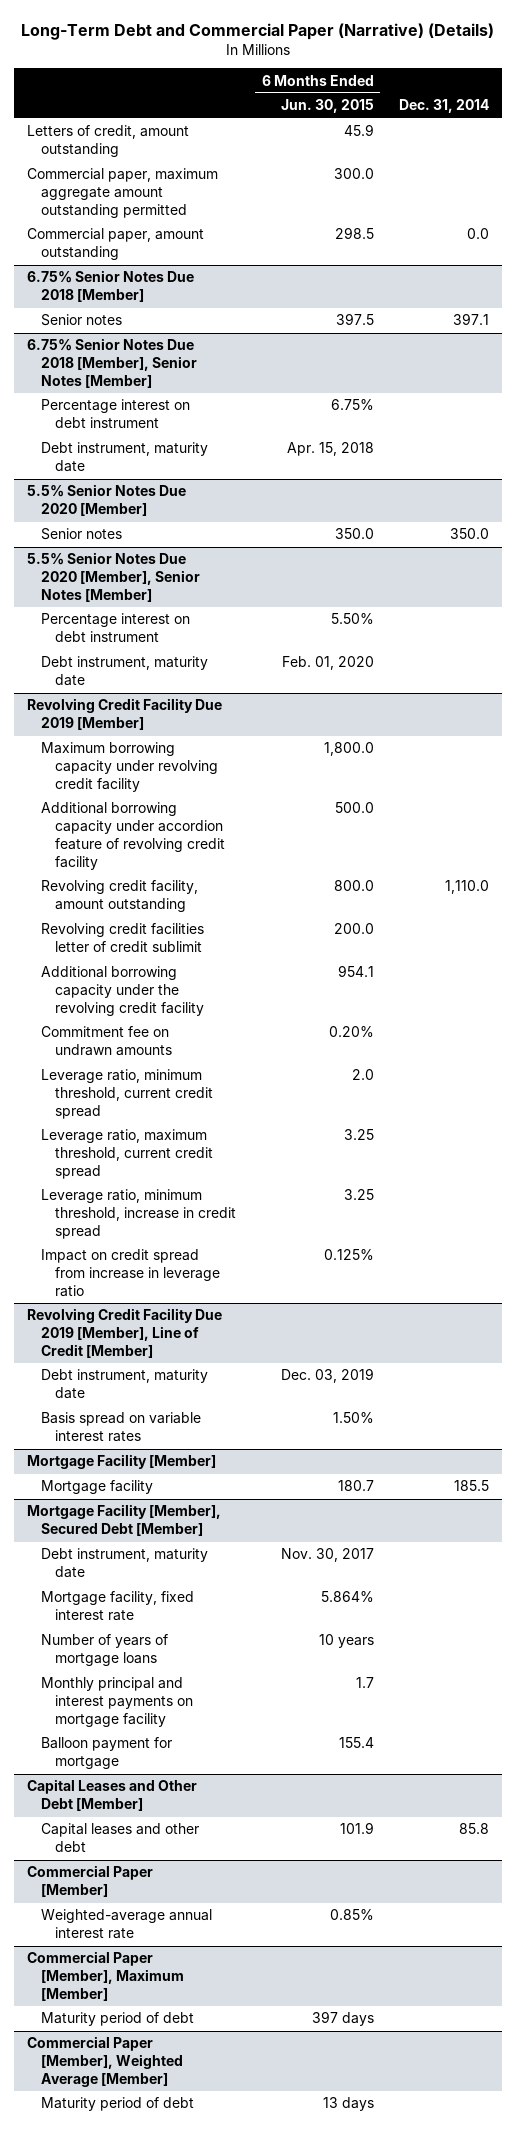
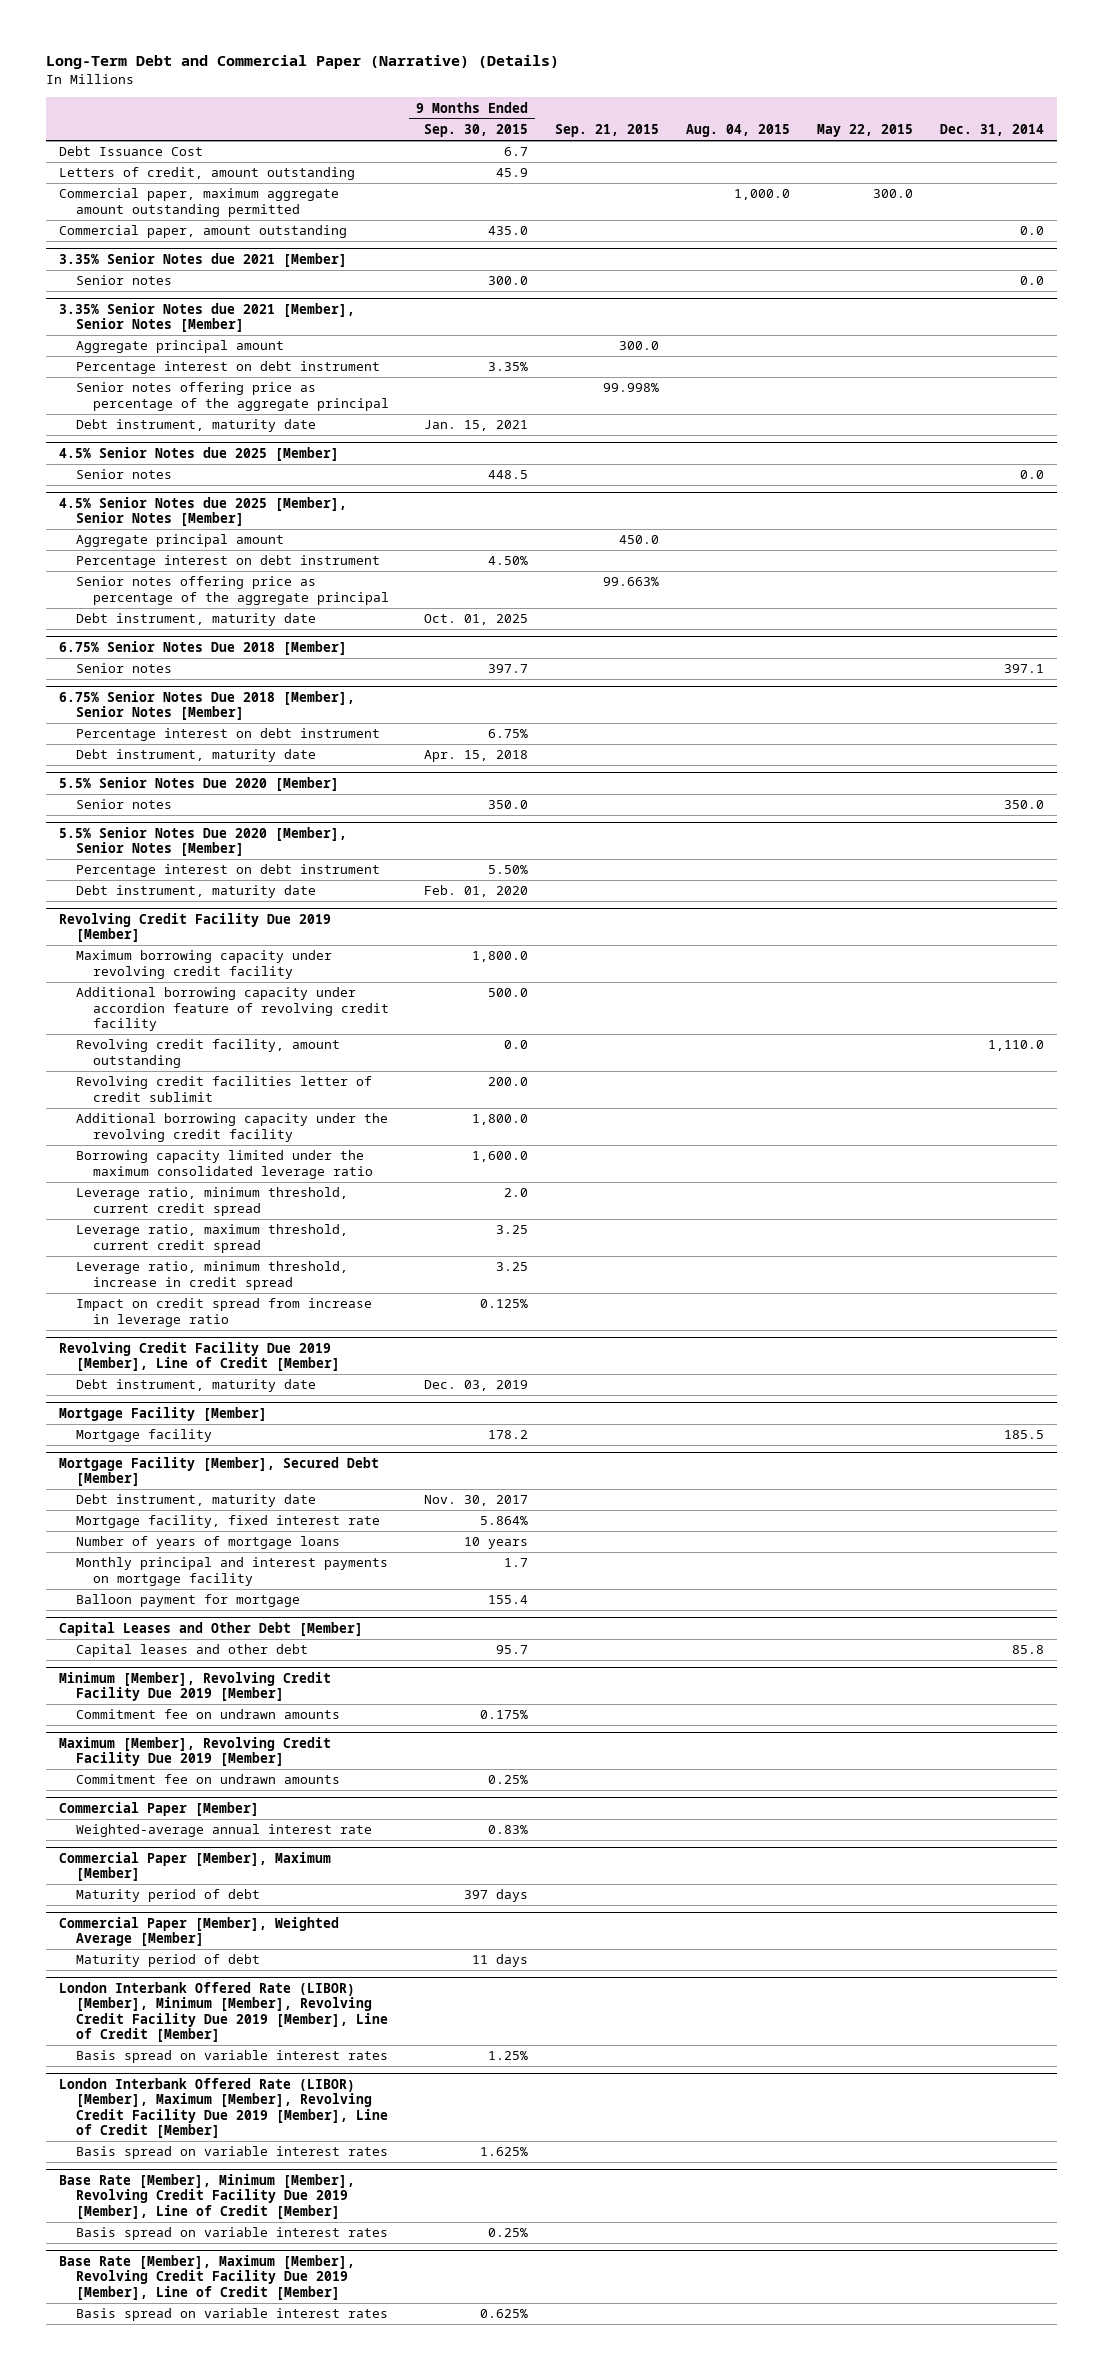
- | 6 Months Ended Jun. 30, 2015 | Dec. 31, 2014
+ | 9 Months Ended Sep. 30, 2015 | Sep. 21, 2015 | Aug. 04, 2015 | May 22, 2015 | Dec. 31, 2014
+ Debt Issuance Cost | 6.7 | | | |
+ 3.35% Senior Notes due 2021 [Member]
+ Senior notes | 300.0 | | | | 0.0
+ 3.35% Senior Notes due 2021 [Member], Senior Notes [Member]
+ Aggregate principal amount | | 300.0 | | |
+ Percentage interest on debt instrument | 3.35% | | | |
+ Senior notes offering price as percentage of the aggregate principal | | 99.998% | | |
+ Debt instrument, maturity date | Jan. 15, 2021 | | | |
+ 4.5% Senior Notes due 2025 [Member]
+ Senior notes | 448.5 | | | | 0.0
+ 4.5% Senior Notes due 2025 [Member], Senior Notes [Member]
+ Aggregate principal amount | | 450.0 | | |
+ Percentage interest on debt instrument | 4.50% | | | |
+ Senior notes offering price as percentage of the aggregate principal | | 99.663% | | |
+ Debt instrument, maturity date | Oct. 01, 2025 | | | |
@ Revolving Credit Facility Due 2019 [Member]
- Commitment fee on undrawn amounts | 0.20% |
+ Borrowing capacity limited under the maximum consolidated leverage ratio | 1,600.0 | | | |
@ Revolving Credit Facility Due 2019 [Member], Line of Credit [Member]
- Basis spread on variable interest rates | 1.50% |
+ Minimum [Member], Revolving Credit Facility Due 2019 [Member]
+ Commitment fee on undrawn amounts | 0.175% | | | |
+ Maximum [Member], Revolving Credit Facility Due 2019 [Member]
+ Commitment fee on undrawn amounts | 0.25% | | | |
+ London Interbank Offered Rate (LIBOR) [Member], Minimum [Member], Revolving Credit Facility Due 2019 [Member], Line of Credit [Member]
+ Basis spread on variable interest rates | 1.25% | | | |
+ London Interbank Offered Rate (LIBOR) [Member], Maximum [Member], Revolving Credit Facility Due 2019 [Member], Line of Credit [Member]
+ Basis spread on variable interest rates | 1.625% | | | |
+ Base Rate [Member], Minimum [Member], Revolving Credit Facility Due 2019 [Member], Line of Credit [Member]
+ Basis spread on variable interest rates | 0.25% | | | |
+ Base Rate [Member], Maximum [Member], Revolving Credit Facility Due 2019 [Member], Line of Credit [Member]
+ Basis spread on variable interest rates | 0.625% | | | |

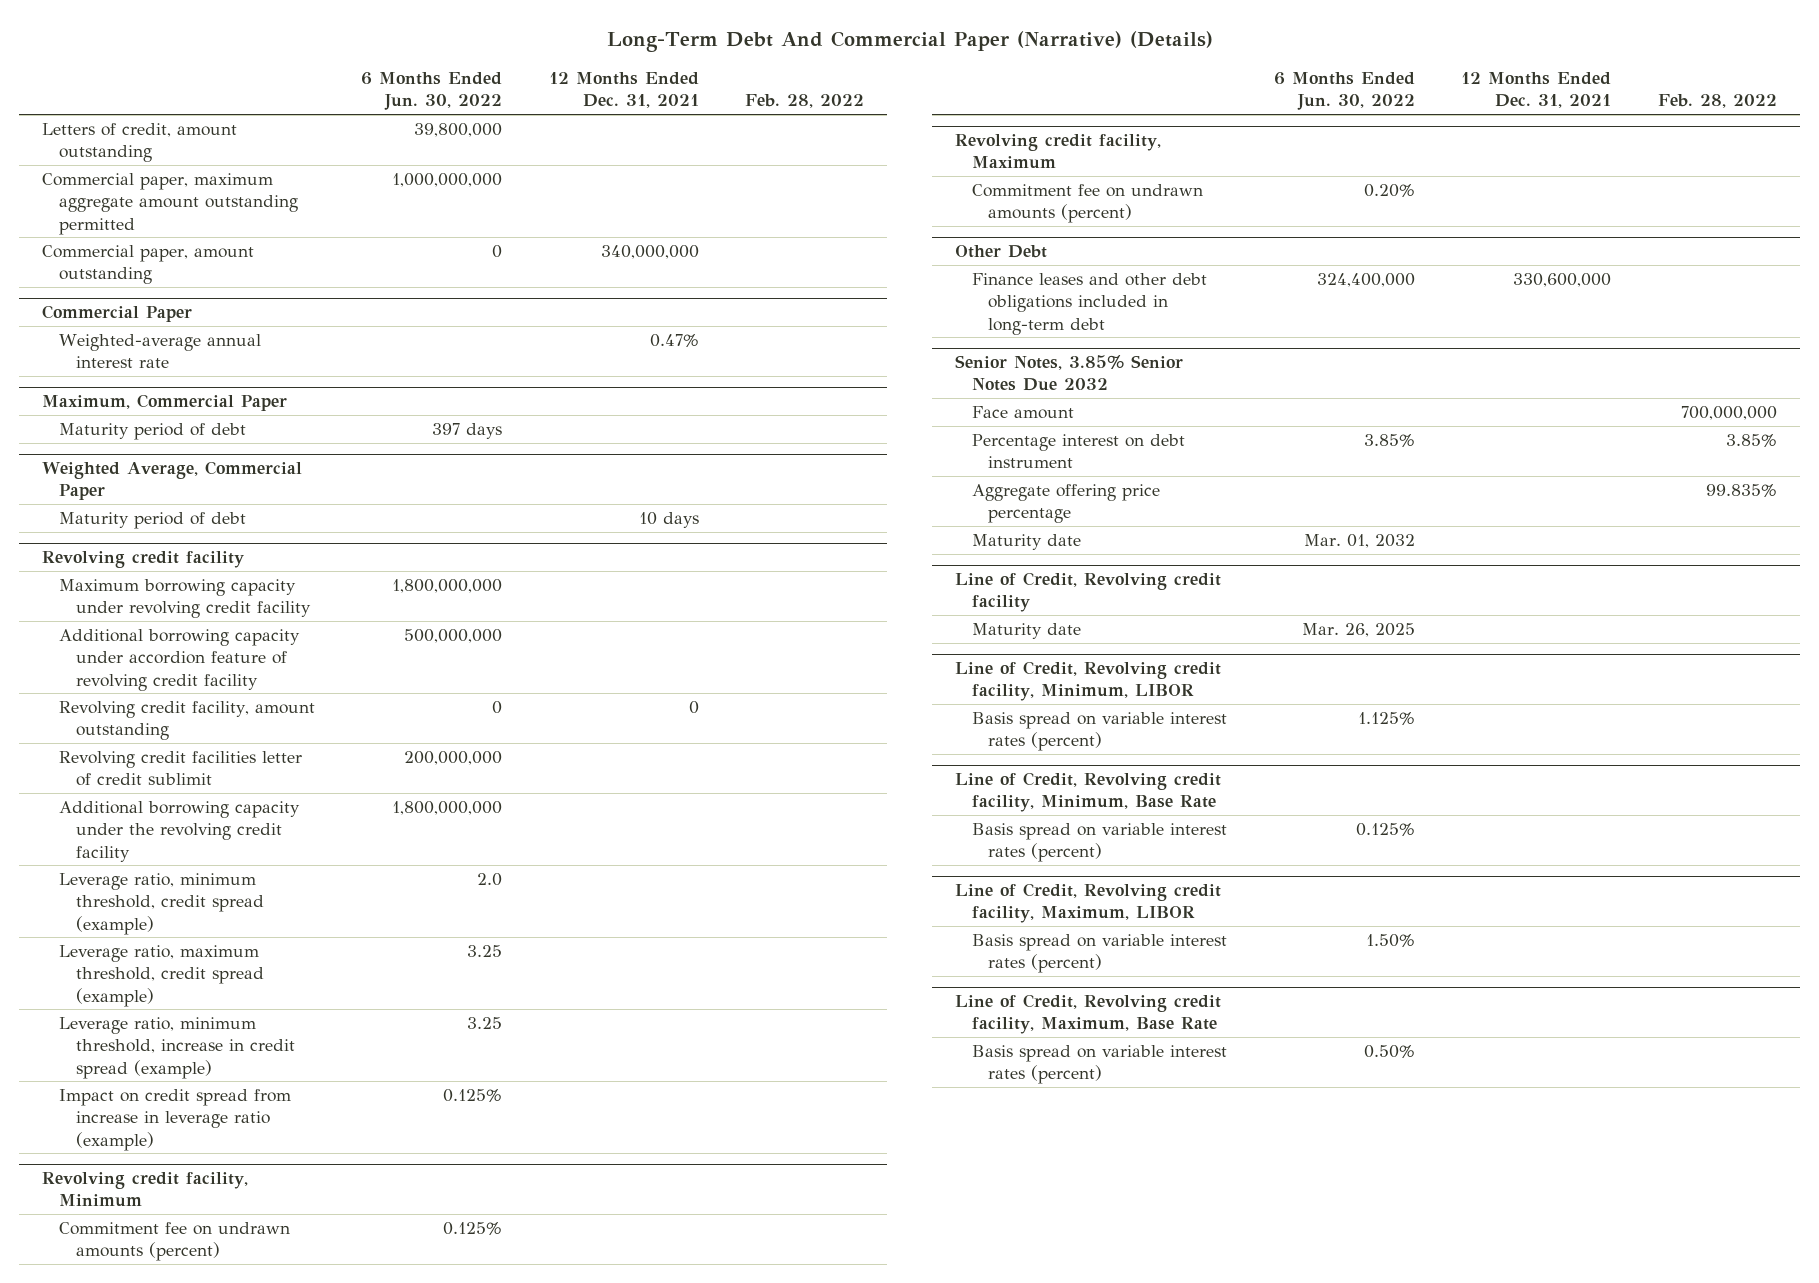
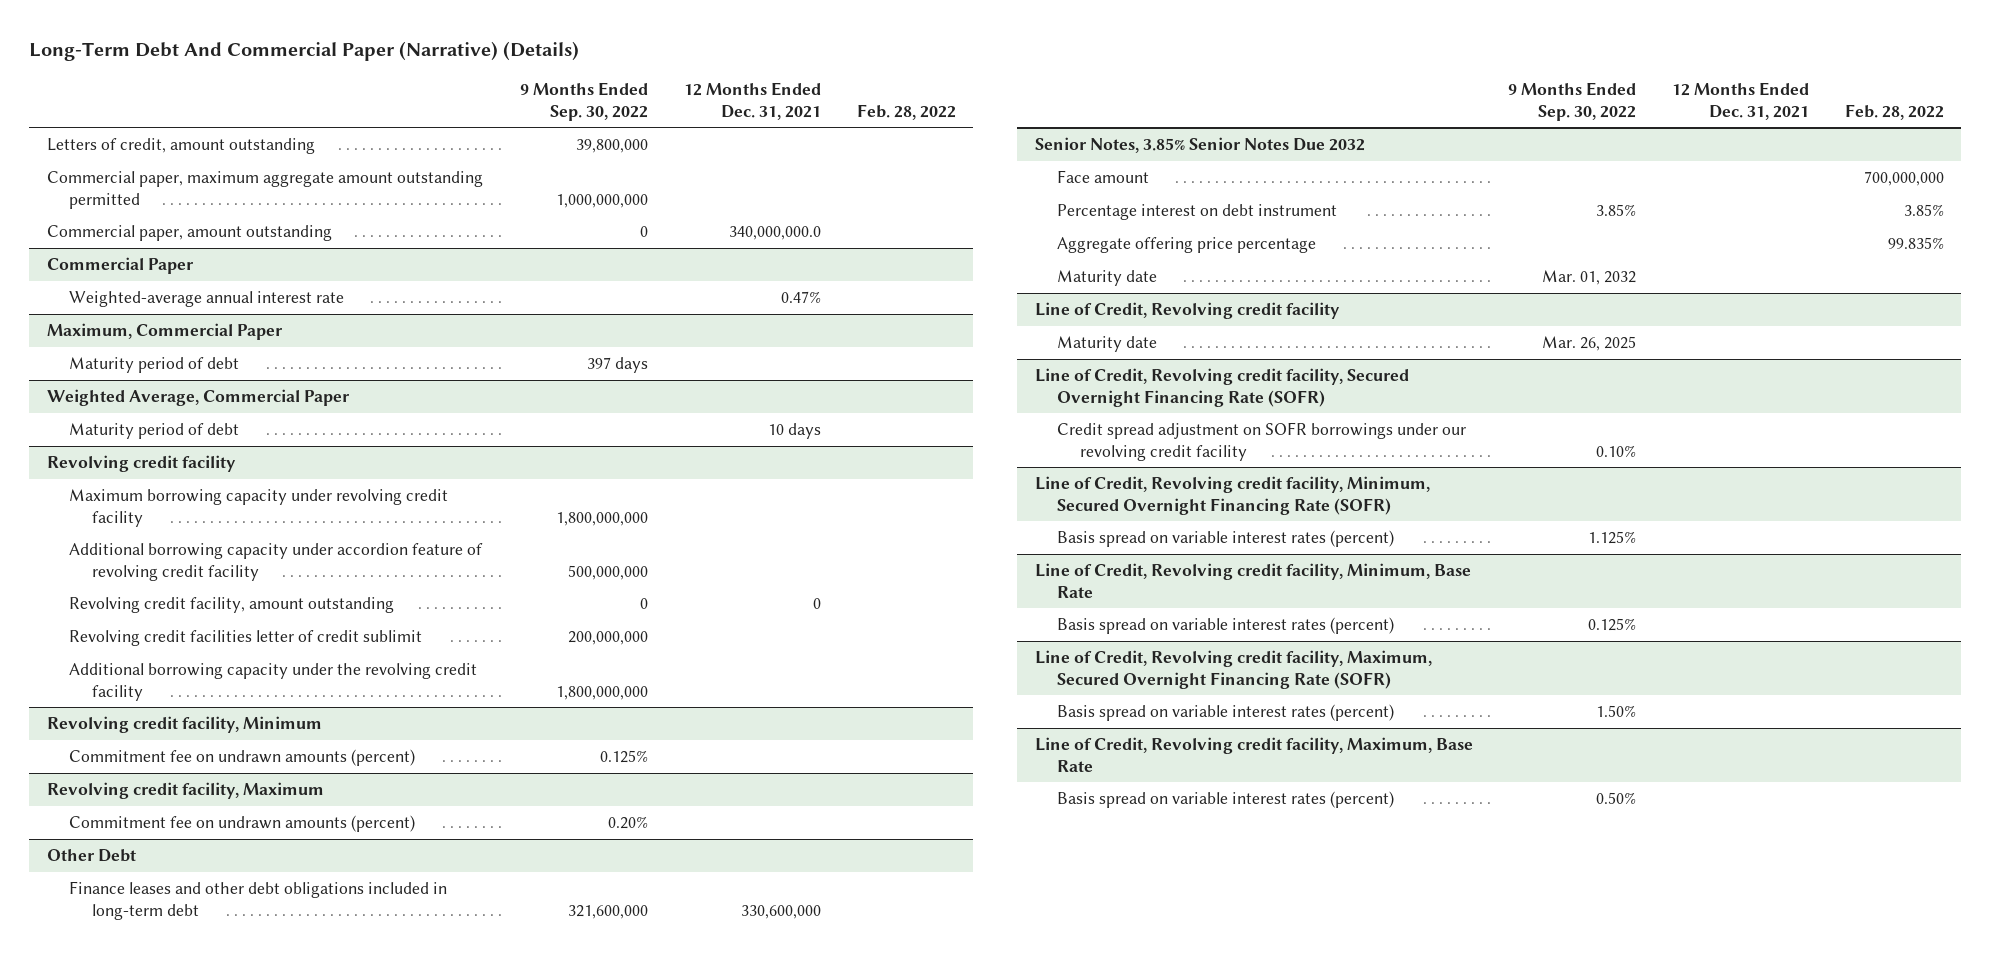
- | 6 Months Ended Jun. 30, 2022 | 12 Months Ended Dec. 31, 2021 | Feb. 28, 2022
+ | 9 Months Ended Sep. 30, 2022 | 12 Months Ended Dec. 31, 2021 | Feb. 28, 2022
- Commercial paper, amount outstanding | 0 | 340,000,000 |
+ Commercial paper, amount outstanding | 0 | 340,000,000.0 |
@ Revolving credit facility
- Leverage ratio, minimum threshold, credit spread (example) | 2.0 | |
- Leverage ratio, maximum threshold, credit spread (example) | 3.25 | |
- Leverage ratio, minimum threshold, increase in credit spread (example) | 3.25 | |
- Impact on credit spread from increase in leverage ratio (example) | 0.125% | |
- Line of Credit, Revolving credit facility, Minimum, LIBOR
+ Line of Credit, Revolving credit facility, Secured Overnight Financing Rate (SOFR)
+ Credit spread adjustment on SOFR borrowings under our revolving credit facility | 0.10% | |
+ Line of Credit, Revolving credit facility, Minimum, Secured Overnight Financing Rate (SOFR)
- Line of Credit, Revolving credit facility, Maximum, LIBOR
+ Line of Credit, Revolving credit facility, Maximum, Secured Overnight Financing Rate (SOFR)

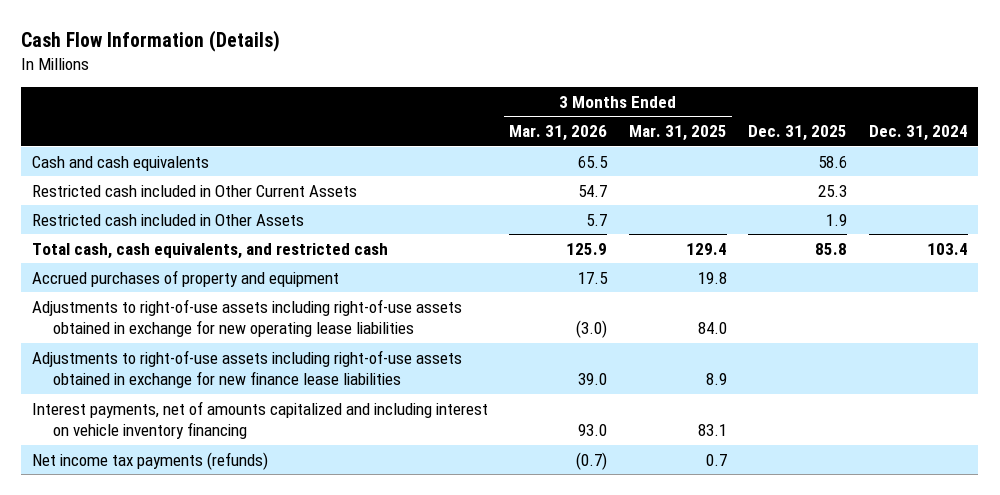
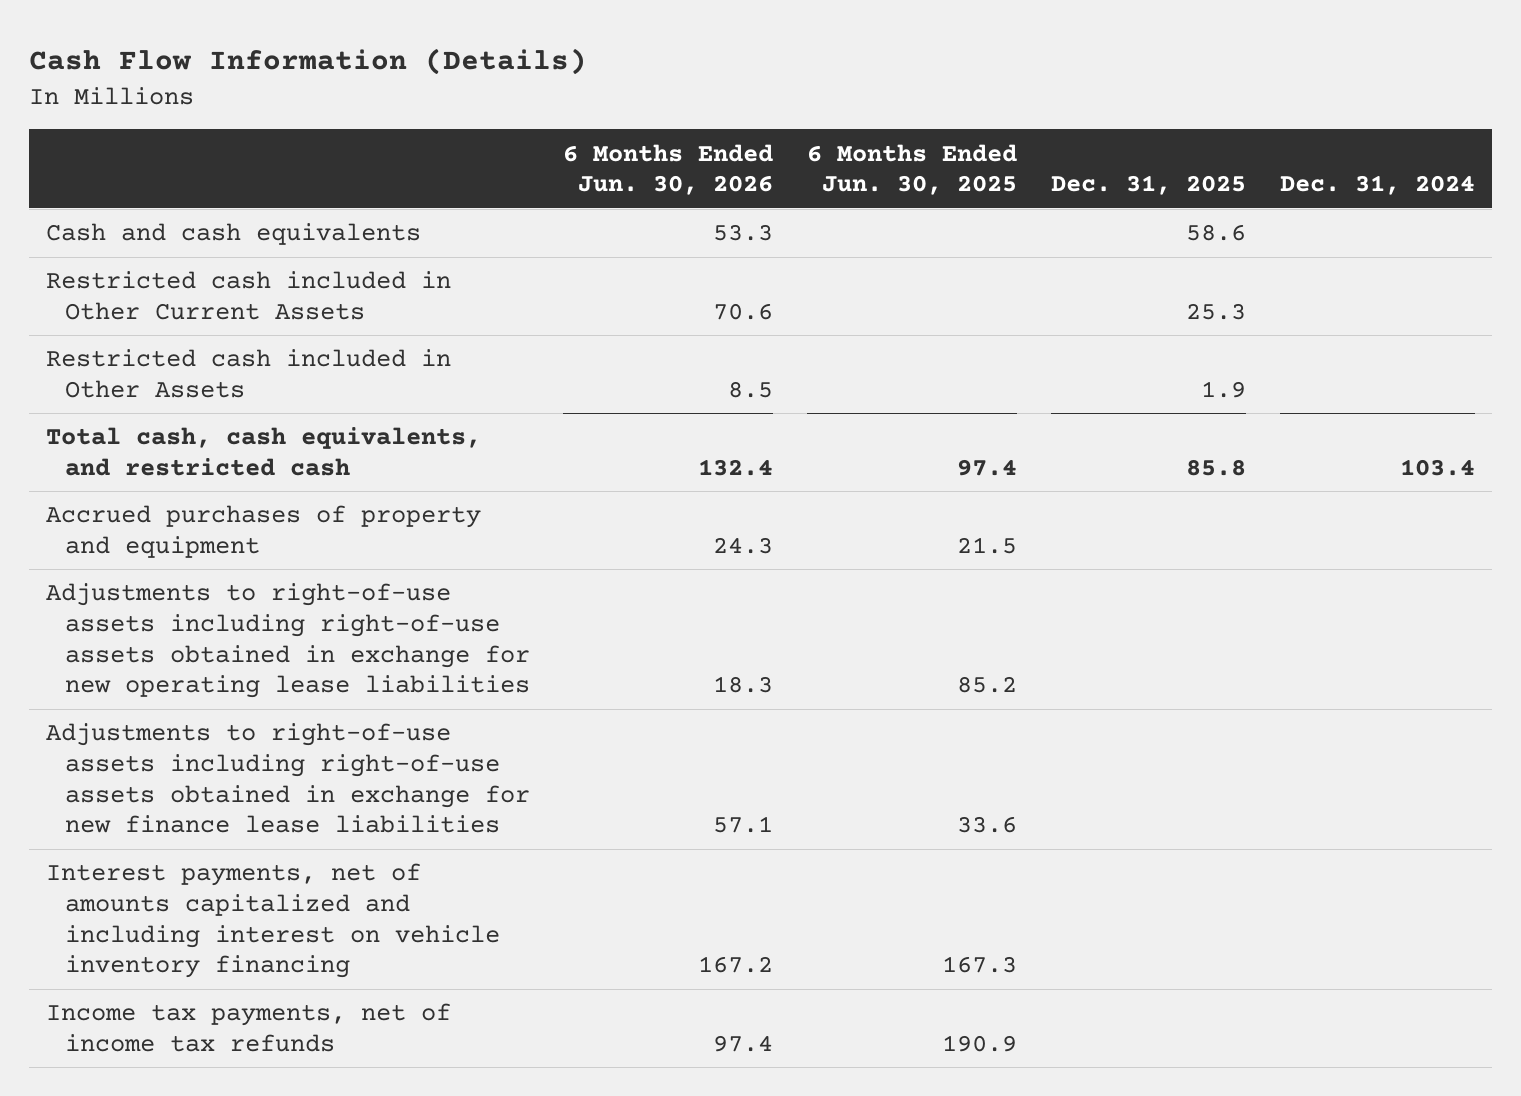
- | 3 Months Ended Mar. 31, 2026 | 3 Months Ended Mar. 31, 2025 | Dec. 31, 2025 | Dec. 31, 2024
+ | 6 Months Ended Jun. 30, 2026 | 6 Months Ended Jun. 30, 2025 | Dec. 31, 2025 | Dec. 31, 2024
- Net income tax payments (refunds) | (0.7) | 0.7 | |
+ Income tax payments, net of income tax refunds | 97.4 | 190.9 | |

